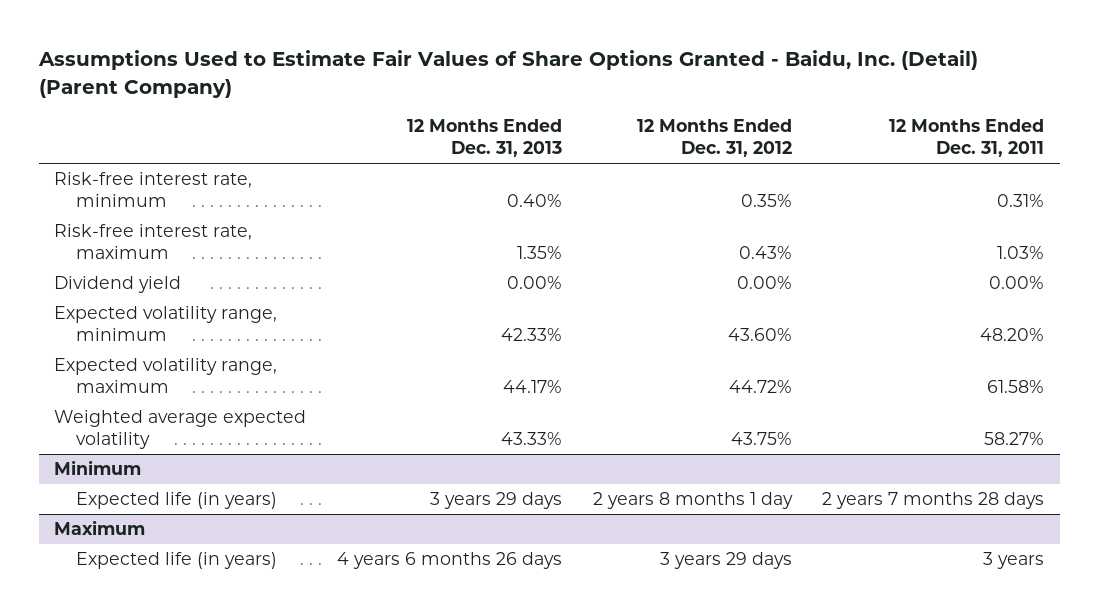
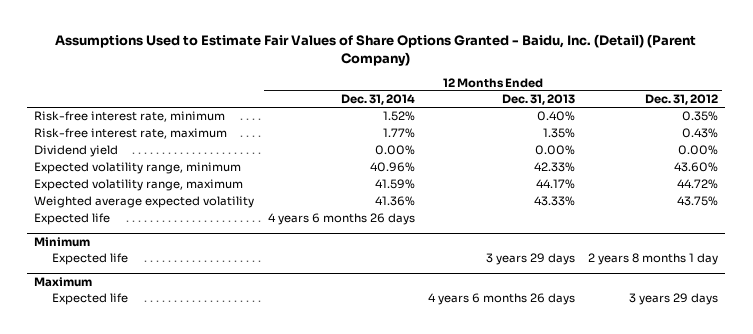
- | 12 Months Ended Dec. 31, 2013 | 12 Months Ended Dec. 31, 2012 | 12 Months Ended Dec. 31, 2011
+ | 12 Months Ended Dec. 31, 2014 | 12 Months Ended Dec. 31, 2013 | 12 Months Ended Dec. 31, 2012
+ Expected life | 4 years 6 months 26 days | |
@ Minimum
- Expected life (in years) | 3 years 29 days | 2 years 8 months 1 day | 2 years 7 months 28 days
+ Expected life | | 3 years 29 days | 2 years 8 months 1 day
@ Maximum
- Expected life (in years) | 4 years 6 months 26 days | 3 years 29 days | 3 years
+ Expected life | | 4 years 6 months 26 days | 3 years 29 days

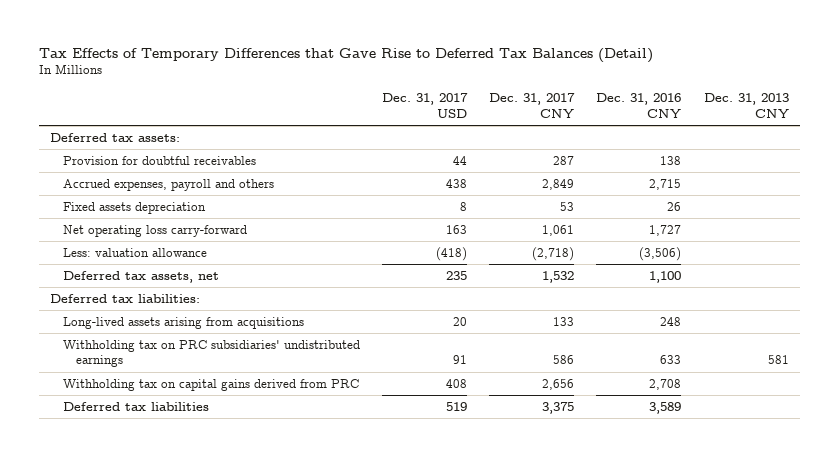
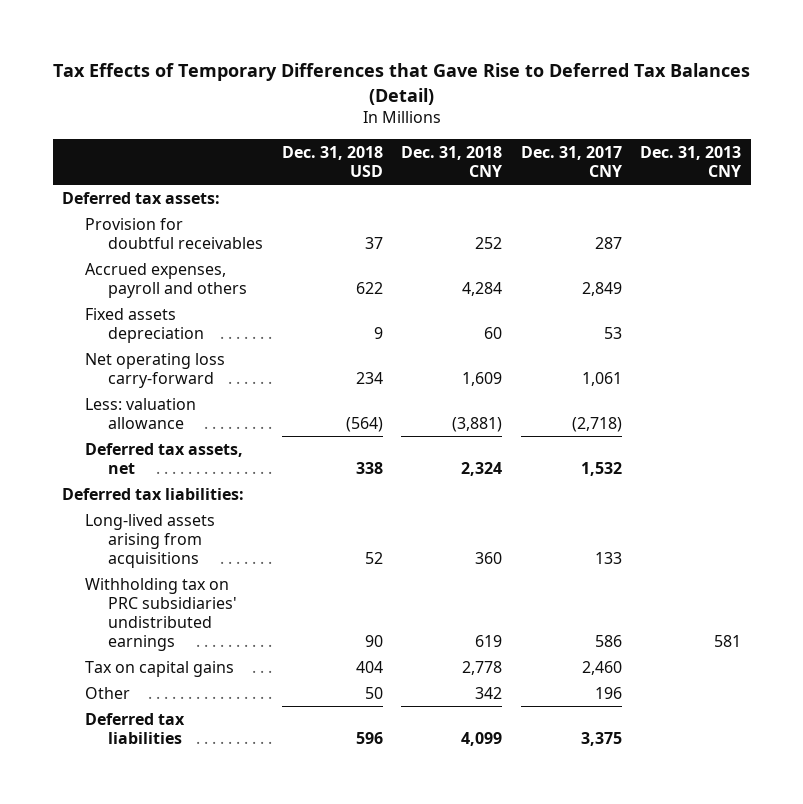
- | Dec. 31, 2017 USD | Dec. 31, 2017 CNY | Dec. 31, 2016 CNY | Dec. 31, 2013 CNY
+ | Dec. 31, 2018 USD | Dec. 31, 2018 CNY | Dec. 31, 2017 CNY | Dec. 31, 2013 CNY
- Withholding tax on capital gains derived from PRC | 408 | 2,656 | 2,708 |
+ Tax on capital gains | 404 | 2,778 | 2,460 |
+ Other | 50 | 342 | 196 |

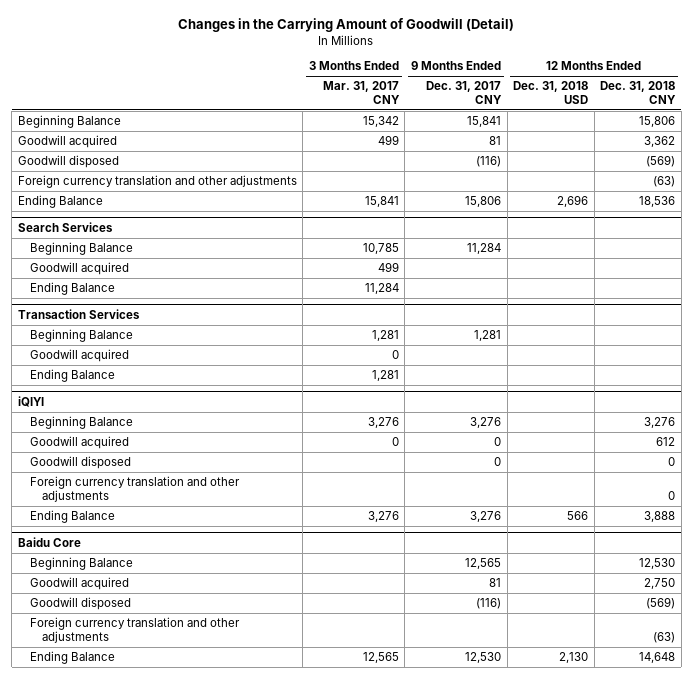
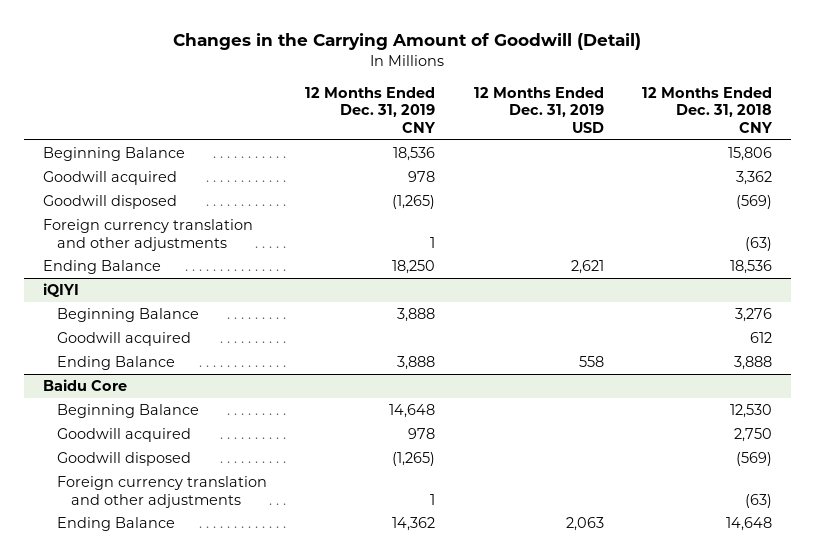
- | 3 Months Ended Mar. 31, 2017 CNY | 9 Months Ended Dec. 31, 2017 CNY | 12 Months Ended Dec. 31, 2018 USD | 12 Months Ended Dec. 31, 2018 CNY
+ | 12 Months Ended Dec. 31, 2019 CNY | 12 Months Ended Dec. 31, 2019 USD | 12 Months Ended Dec. 31, 2018 CNY
- Search Services
- Beginning Balance | 10,785 | 11,284 | |
- Goodwill acquired | 499 | | |
- Ending Balance | 11,284 | | |
- Transaction Services
- Beginning Balance | 1,281 | 1,281 | |
- Goodwill acquired | 0 | | |
- Ending Balance | 1,281 | | |
@ iQIYI
- Goodwill disposed | | 0 | | 0
- Foreign currency translation and other adjustments | | | | 0

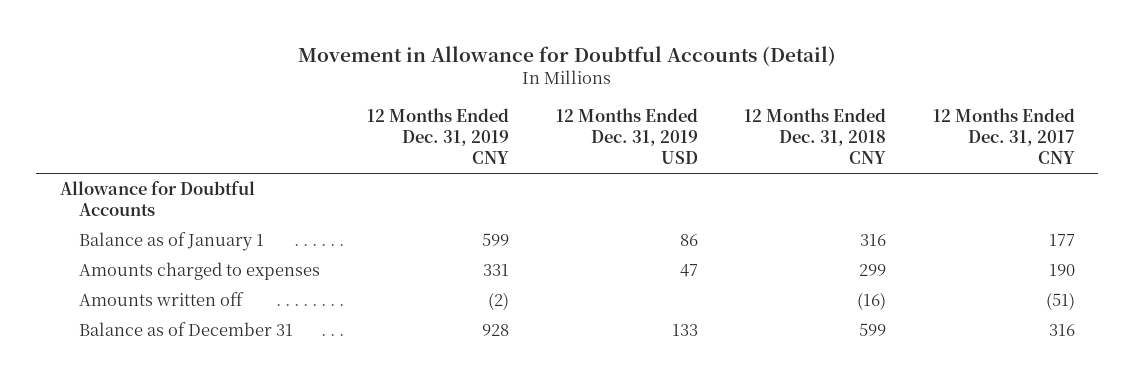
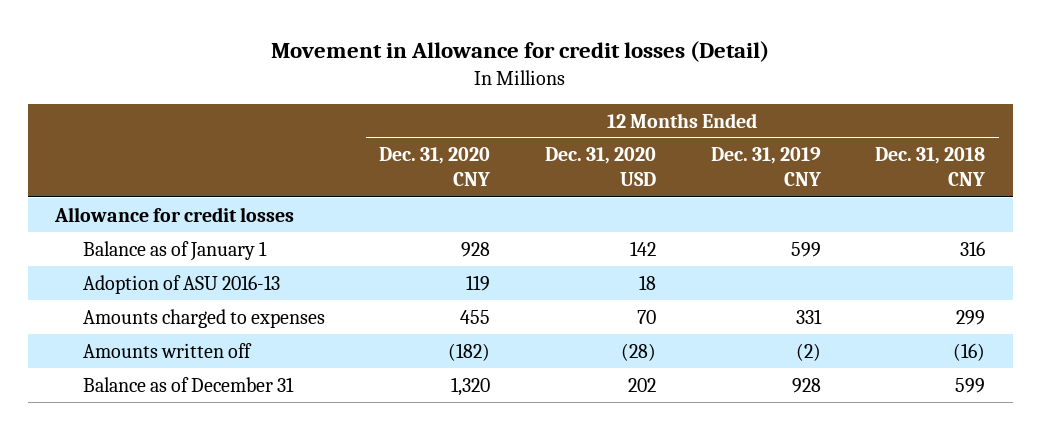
- Movement in Allowance for Doubtful Accounts (Detail)
+ Movement in Allowance for credit losses (Detail)
- | 12 Months Ended Dec. 31, 2019 CNY | 12 Months Ended Dec. 31, 2019 USD | 12 Months Ended Dec. 31, 2018 CNY | 12 Months Ended Dec. 31, 2017 CNY
+ | 12 Months Ended Dec. 31, 2020 CNY | 12 Months Ended Dec. 31, 2020 USD | 12 Months Ended Dec. 31, 2019 CNY | 12 Months Ended Dec. 31, 2018 CNY
- Allowance for Doubtful Accounts
+ Allowance for credit losses
+ Adoption of ASU 2016-13 | 119 | 18 | |

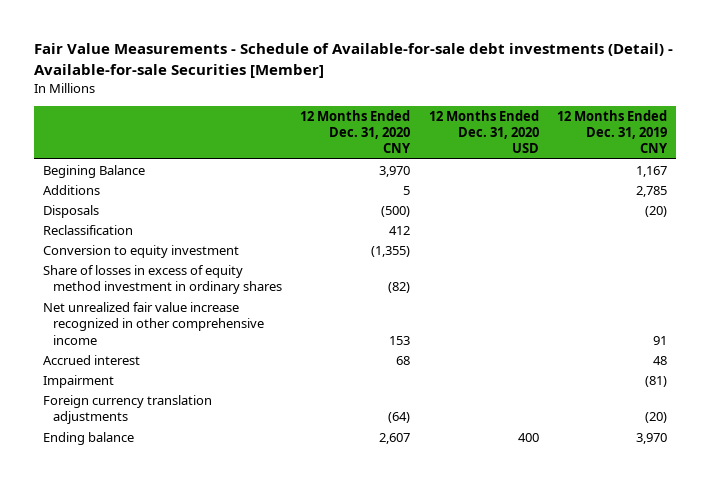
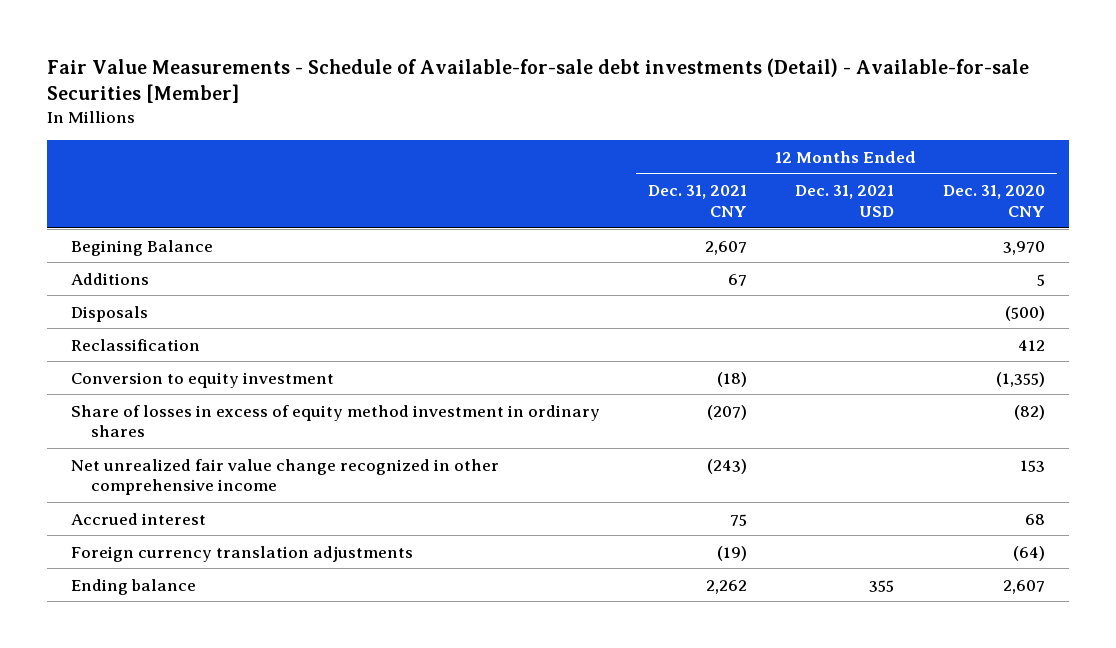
- | 12 Months Ended Dec. 31, 2020 CNY | 12 Months Ended Dec. 31, 2020 USD | 12 Months Ended Dec. 31, 2019 CNY
+ | 12 Months Ended Dec. 31, 2021 CNY | 12 Months Ended Dec. 31, 2021 USD | 12 Months Ended Dec. 31, 2020 CNY
- Net unrealized fair value increase recognized in other comprehensive income | 153 | | 91
+ Net unrealized fair value change recognized in other comprehensive income | (243) | | 153
- Impairment | | | (81)

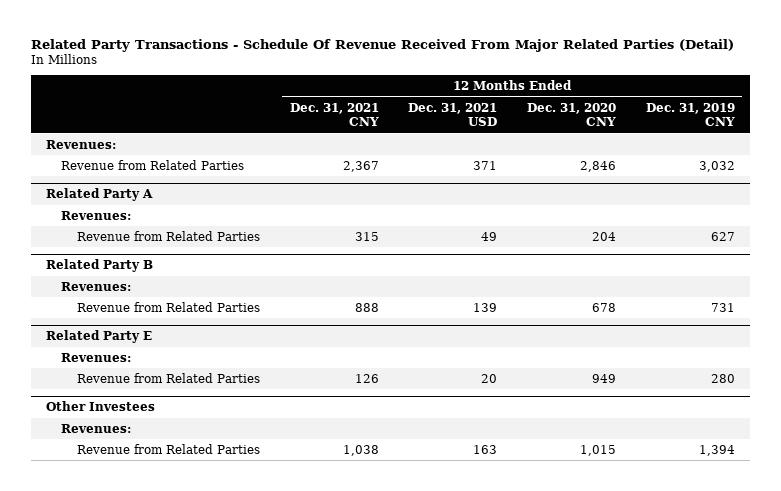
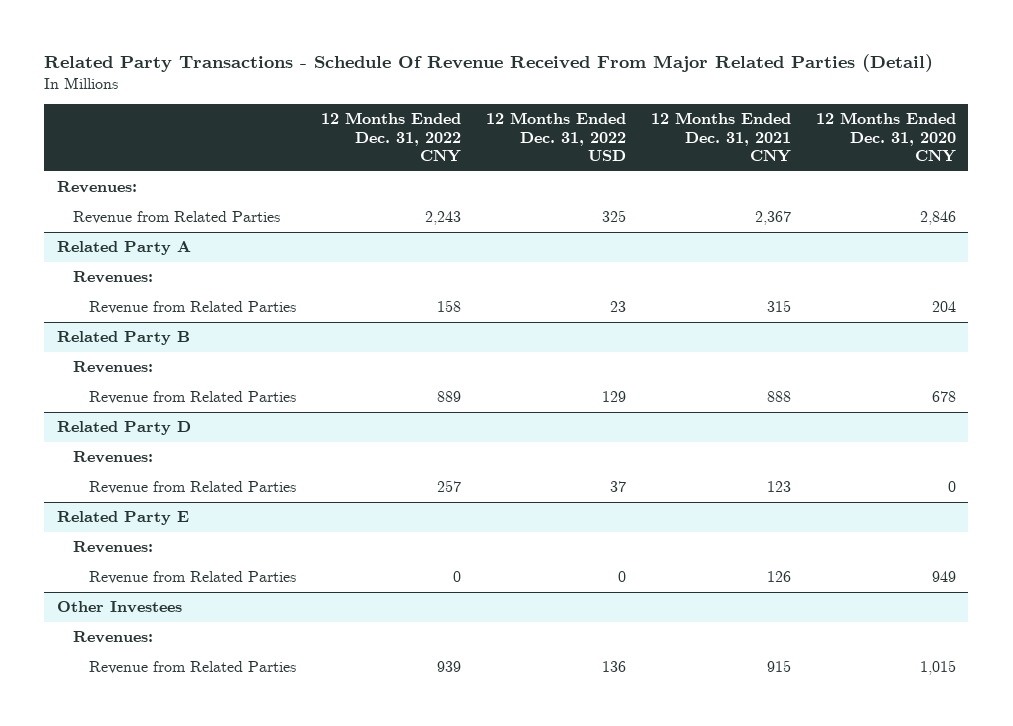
- | 12 Months Ended Dec. 31, 2021 CNY | 12 Months Ended Dec. 31, 2021 USD | 12 Months Ended Dec. 31, 2020 CNY | 12 Months Ended Dec. 31, 2019 CNY
+ | 12 Months Ended Dec. 31, 2022 CNY | 12 Months Ended Dec. 31, 2022 USD | 12 Months Ended Dec. 31, 2021 CNY | 12 Months Ended Dec. 31, 2020 CNY
+ Related Party D
+ Revenues:
+ Revenue from Related Parties | 257 | 37 | 123 | 0
@ Other Investees
- Revenue from Related Parties | 1,038 | 163 | 1,015 | 1,394
+ Revenue from Related Parties | 939 | 136 | 915 | 1,015

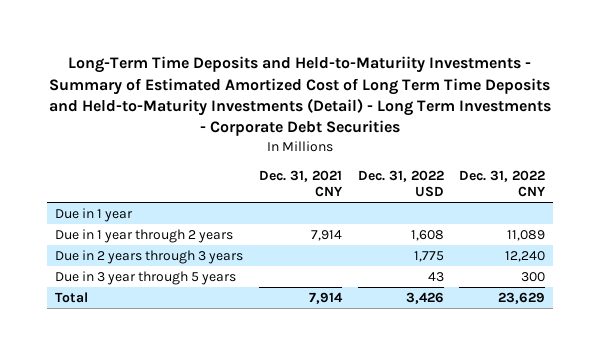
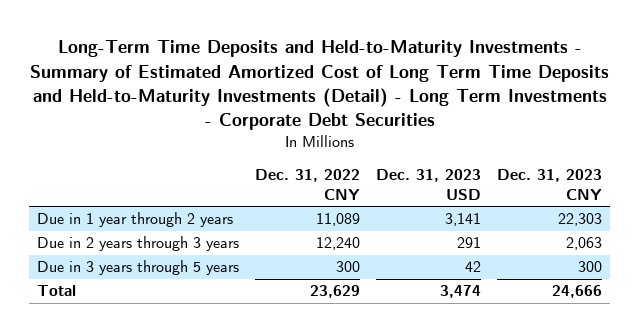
- Long-Term Time Deposits and Held-to-Maturiity Investments - Summary of Estimated Amortized Cost of Long Term Time Deposits and Held-to-Maturity Investments (Detail) - Long Term Investments - Corporate Debt Securities
+ Long-Term Time Deposits and Held-to-Maturity Investments - Summary of Estimated Amortized Cost of Long Term Time Deposits and Held-to-Maturity Investments (Detail) - Long Term Investments - Corporate Debt Securities
- | Dec. 31, 2021 CNY | Dec. 31, 2022 USD | Dec. 31, 2022 CNY
+ | Dec. 31, 2022 CNY | Dec. 31, 2023 USD | Dec. 31, 2023 CNY
- Due in 1 year
- Due in 3 year through 5 years | | 43 | 300
+ Due in 3 years through 5 years | 300 | 42 | 300

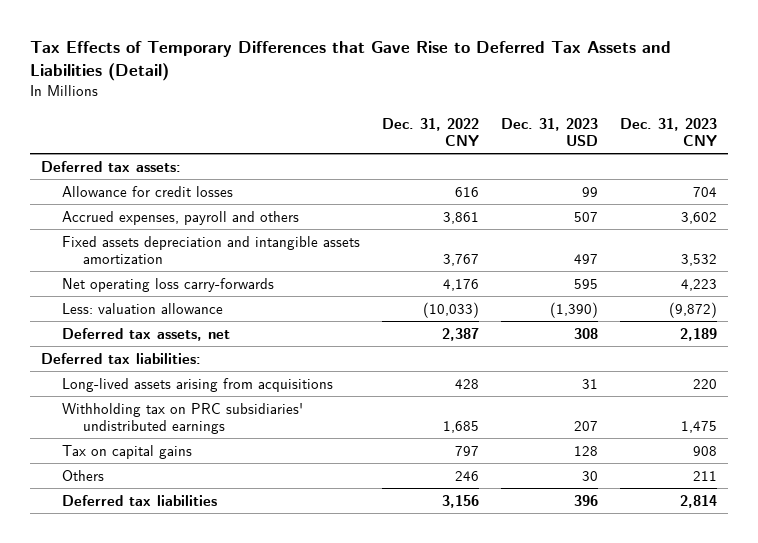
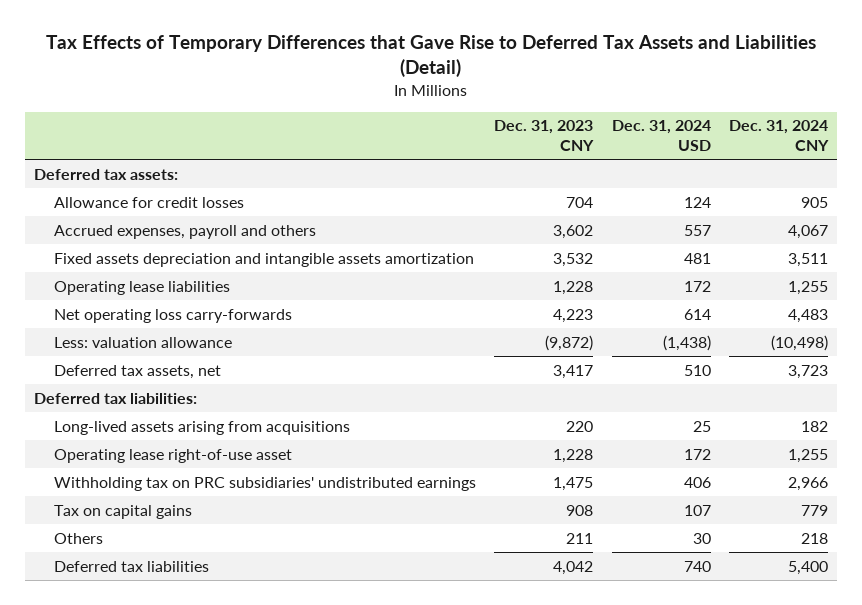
- | Dec. 31, 2022 CNY | Dec. 31, 2023 USD | Dec. 31, 2023 CNY
+ | Dec. 31, 2023 CNY | Dec. 31, 2024 USD | Dec. 31, 2024 CNY
+ Operating lease liabilities | 1,228 | 172 | 1,255
- Deferred tax assets, net | 2,387 | 308 | 2,189
+ Deferred tax assets, net | 3,417 | 510 | 3,723
+ Operating lease right-of-use asset | 1,228 | 172 | 1,255
- Deferred tax liabilities | 3,156 | 396 | 2,814
+ Deferred tax liabilities | 4,042 | 740 | 5,400

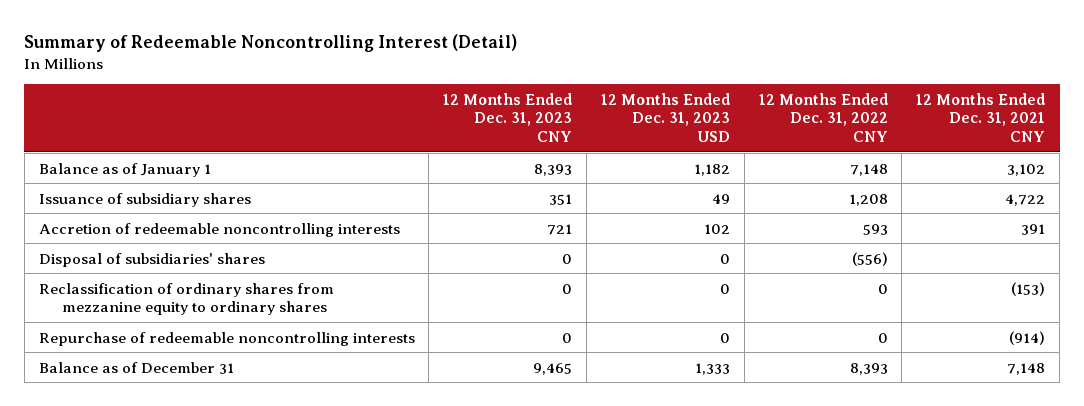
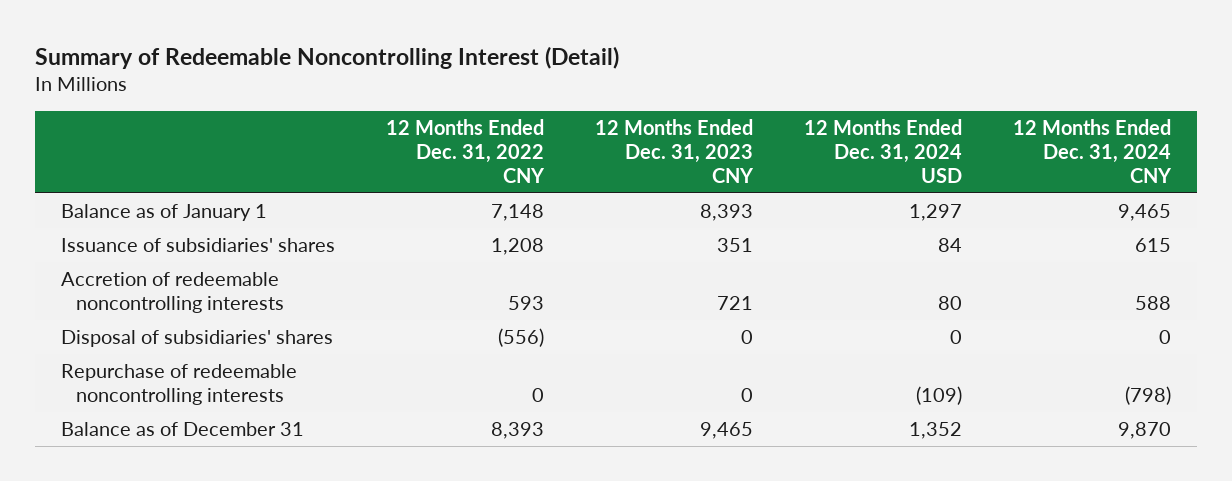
- | 12 Months Ended Dec. 31, 2023 CNY | 12 Months Ended Dec. 31, 2023 USD | 12 Months Ended Dec. 31, 2022 CNY | 12 Months Ended Dec. 31, 2021 CNY
+ | 12 Months Ended Dec. 31, 2022 CNY | 12 Months Ended Dec. 31, 2023 CNY | 12 Months Ended Dec. 31, 2024 USD | 12 Months Ended Dec. 31, 2024 CNY
- Issuance of subsidiary shares | 351 | 49 | 1,208 | 4,722
+ Issuance of subsidiaries' shares | 1,208 | 351 | 84 | 615
- Reclassification of ordinary shares from mezzanine equity to ordinary shares | 0 | 0 | 0 | (153)

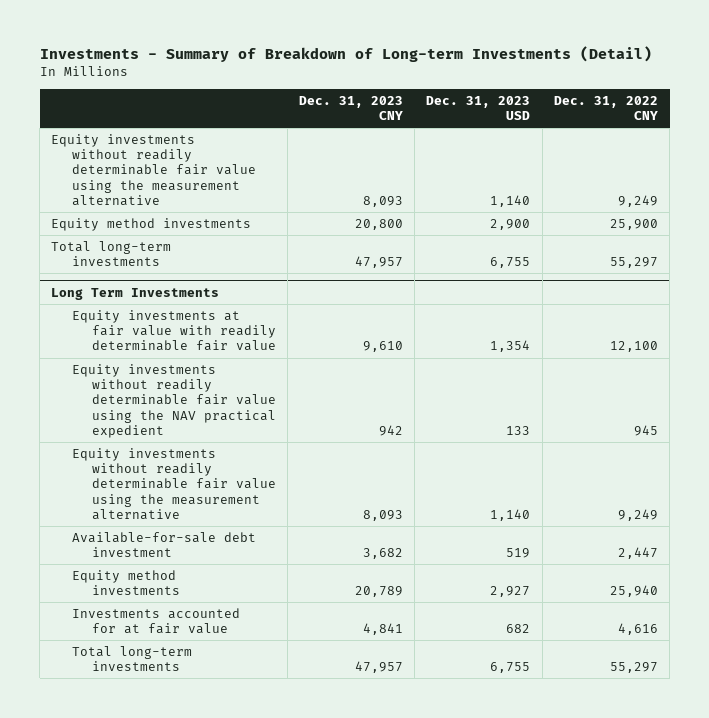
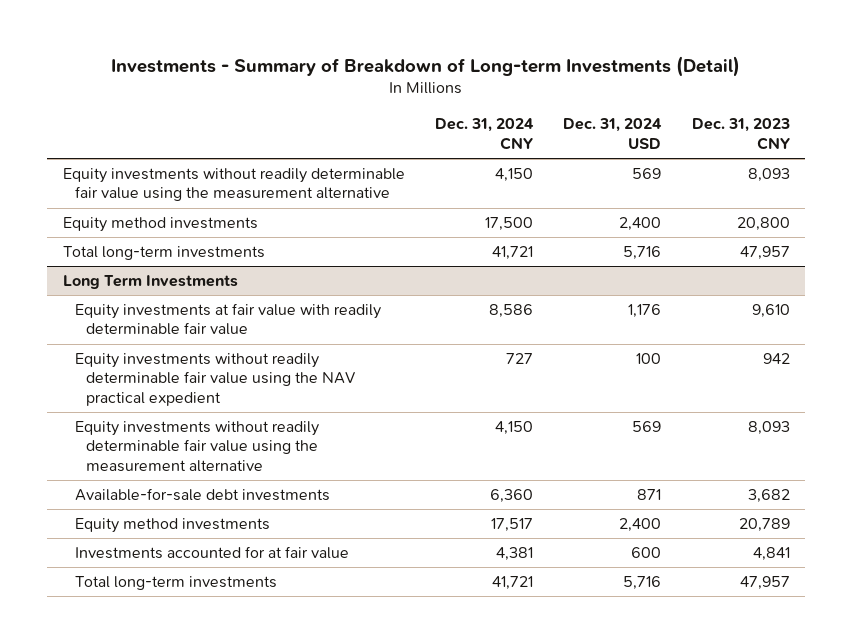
- | Dec. 31, 2023 CNY | Dec. 31, 2023 USD | Dec. 31, 2022 CNY
+ | Dec. 31, 2024 CNY | Dec. 31, 2024 USD | Dec. 31, 2023 CNY
@ Long Term Investments
- Available-for-sale debt investment | 3,682 | 519 | 2,447
+ Available-for-sale debt investments | 6,360 | 871 | 3,682

